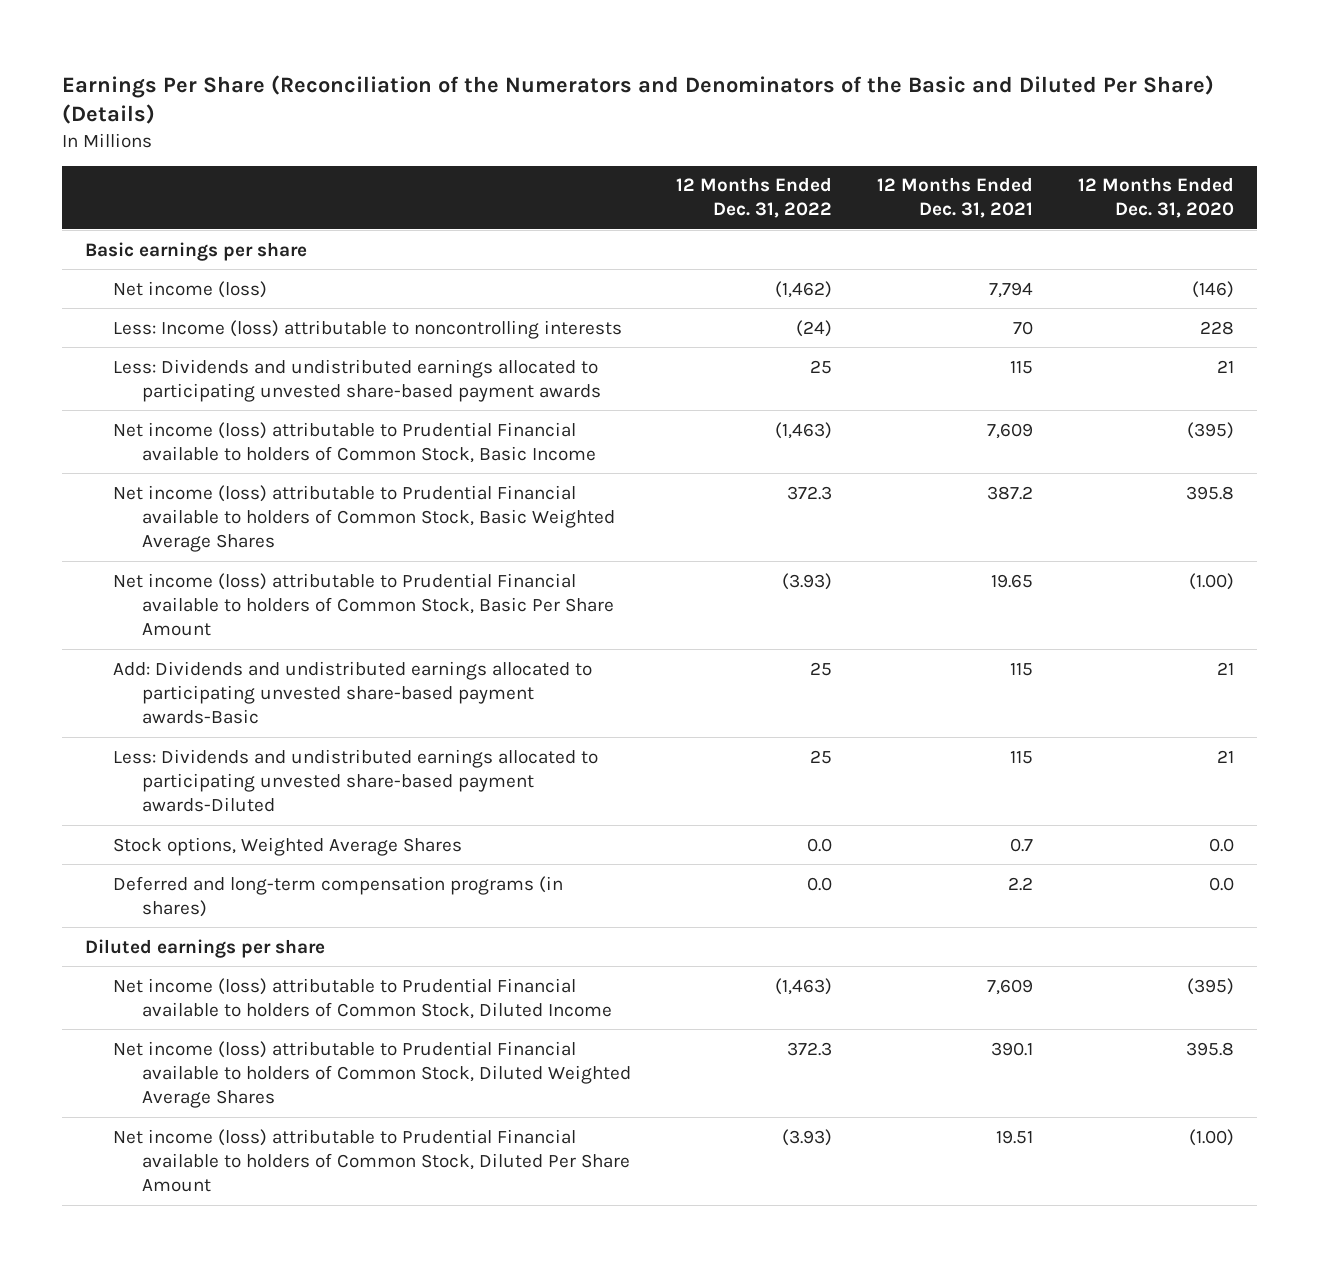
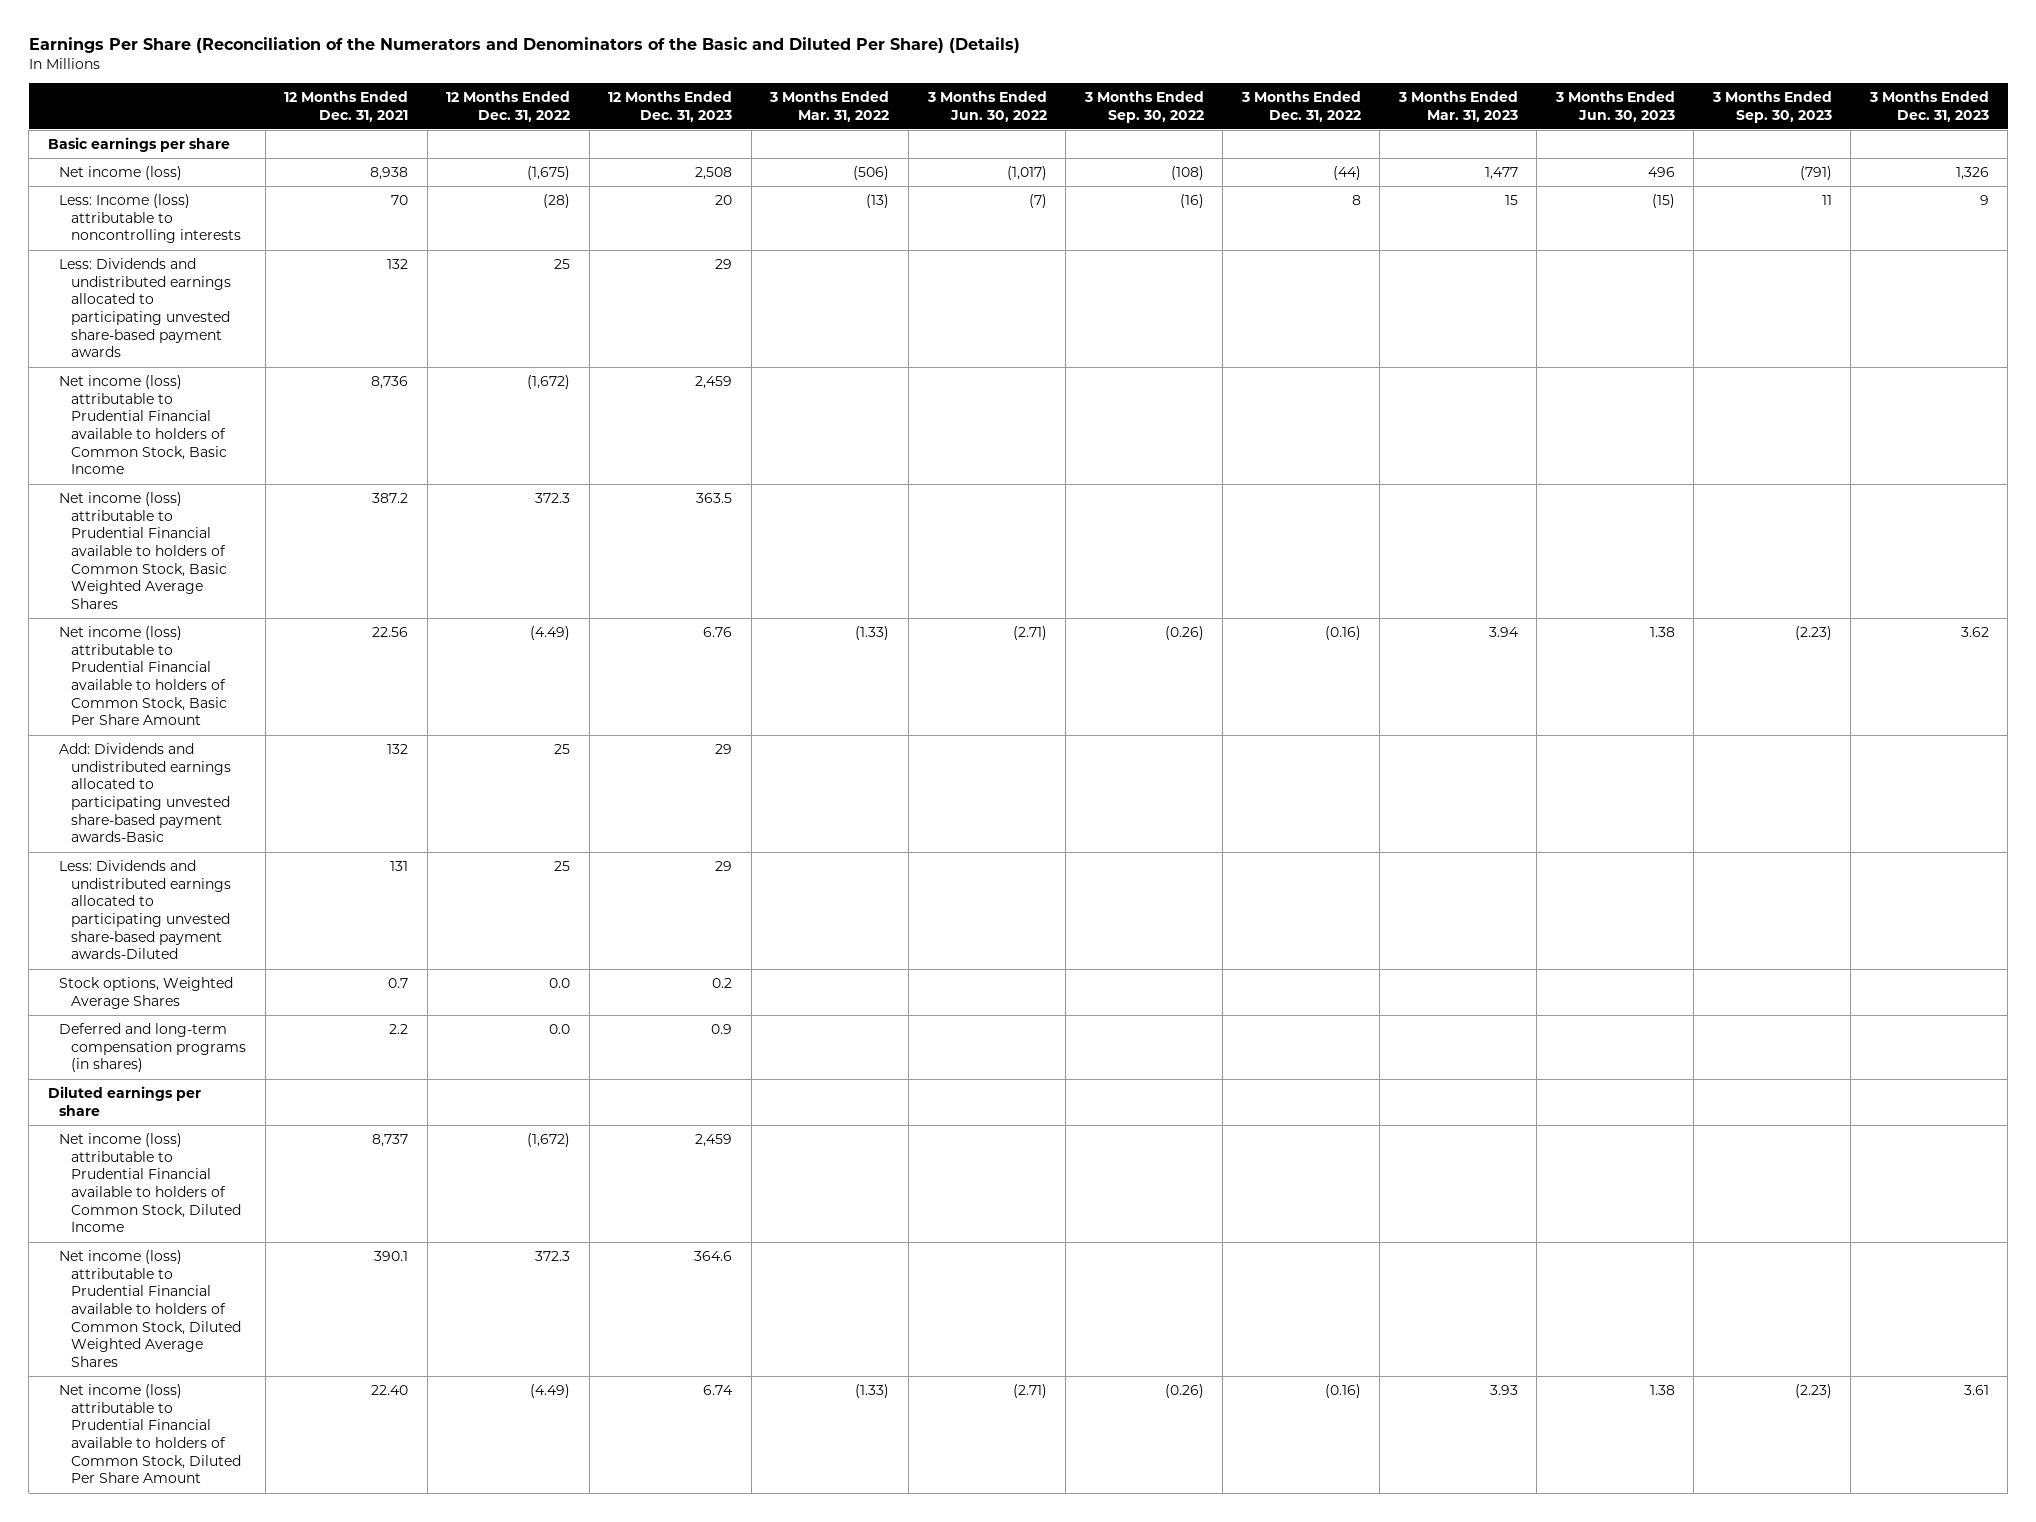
- | 12 Months Ended Dec. 31, 2022 | 12 Months Ended Dec. 31, 2021 | 12 Months Ended Dec. 31, 2020
+ | 12 Months Ended Dec. 31, 2021 | 12 Months Ended Dec. 31, 2022 | 12 Months Ended Dec. 31, 2023 | 3 Months Ended Mar. 31, 2022 | 3 Months Ended Jun. 30, 2022 | 3 Months Ended Sep. 30, 2022 | 3 Months Ended Dec. 31, 2022 | 3 Months Ended Mar. 31, 2023 | 3 Months Ended Jun. 30, 2023 | 3 Months Ended Sep. 30, 2023 | 3 Months Ended Dec. 31, 2023
- Net income (loss) | (1,462) | 7,794 | (146)
- Less: Income (loss) attributable to noncontrolling interests | (24) | 70 | 228
- Less: Dividends and undistributed earnings allocated to participating unvested share-based payment awards | 25 | 115 | 21
- Net income (loss) attributable to Prudential Financial available to holders of Common Stock, Basic Income | (1,463) | 7,609 | (395)
+ Net income (loss) | 8,938 | (1,675) | 2,508 | (506) | (1,017) | (108) | (44) | 1,477 | 496 | (791) | 1,326
+ Less: Income (loss) attributable to noncontrolling interests | 70 | (28) | 20 | (13) | (7) | (16) | 8 | 15 | (15) | 11 | 9
+ Less: Dividends and undistributed earnings allocated to participating unvested share-based payment awards | 132 | 25 | 29 | | | | | | | |
+ Net income (loss) attributable to Prudential Financial available to holders of Common Stock, Basic Income | 8,736 | (1,672) | 2,459 | | | | | | | |
- Net income (loss) attributable to Prudential Financial available to holders of Common Stock, Basic Per Share Amount | (3.93) | 19.65 | (1.00)
- Add: Dividends and undistributed earnings allocated to participating unvested share-based payment awards-Basic | 25 | 115 | 21
- Less: Dividends and undistributed earnings allocated to participating unvested share-based payment awards-Diluted | 25 | 115 | 21
+ Net income (loss) attributable to Prudential Financial available to holders of Common Stock, Basic Per Share Amount | 22.56 | (4.49) | 6.76 | (1.33) | (2.71) | (0.26) | (0.16) | 3.94 | 1.38 | (2.23) | 3.62
+ Add: Dividends and undistributed earnings allocated to participating unvested share-based payment awards-Basic | 132 | 25 | 29 | | | | | | | |
+ Less: Dividends and undistributed earnings allocated to participating unvested share-based payment awards-Diluted | 131 | 25 | 29 | | | | | | | |
- Net income (loss) attributable to Prudential Financial available to holders of Common Stock, Diluted Income | (1,463) | 7,609 | (395)
+ Net income (loss) attributable to Prudential Financial available to holders of Common Stock, Diluted Income | 8,737 | (1,672) | 2,459 | | | | | | | |
- Net income (loss) attributable to Prudential Financial available to holders of Common Stock, Diluted Per Share Amount | (3.93) | 19.51 | (1.00)
+ Net income (loss) attributable to Prudential Financial available to holders of Common Stock, Diluted Per Share Amount | 22.40 | (4.49) | 6.74 | (1.33) | (2.71) | (0.26) | (0.16) | 3.93 | 1.38 | (2.23) | 3.61

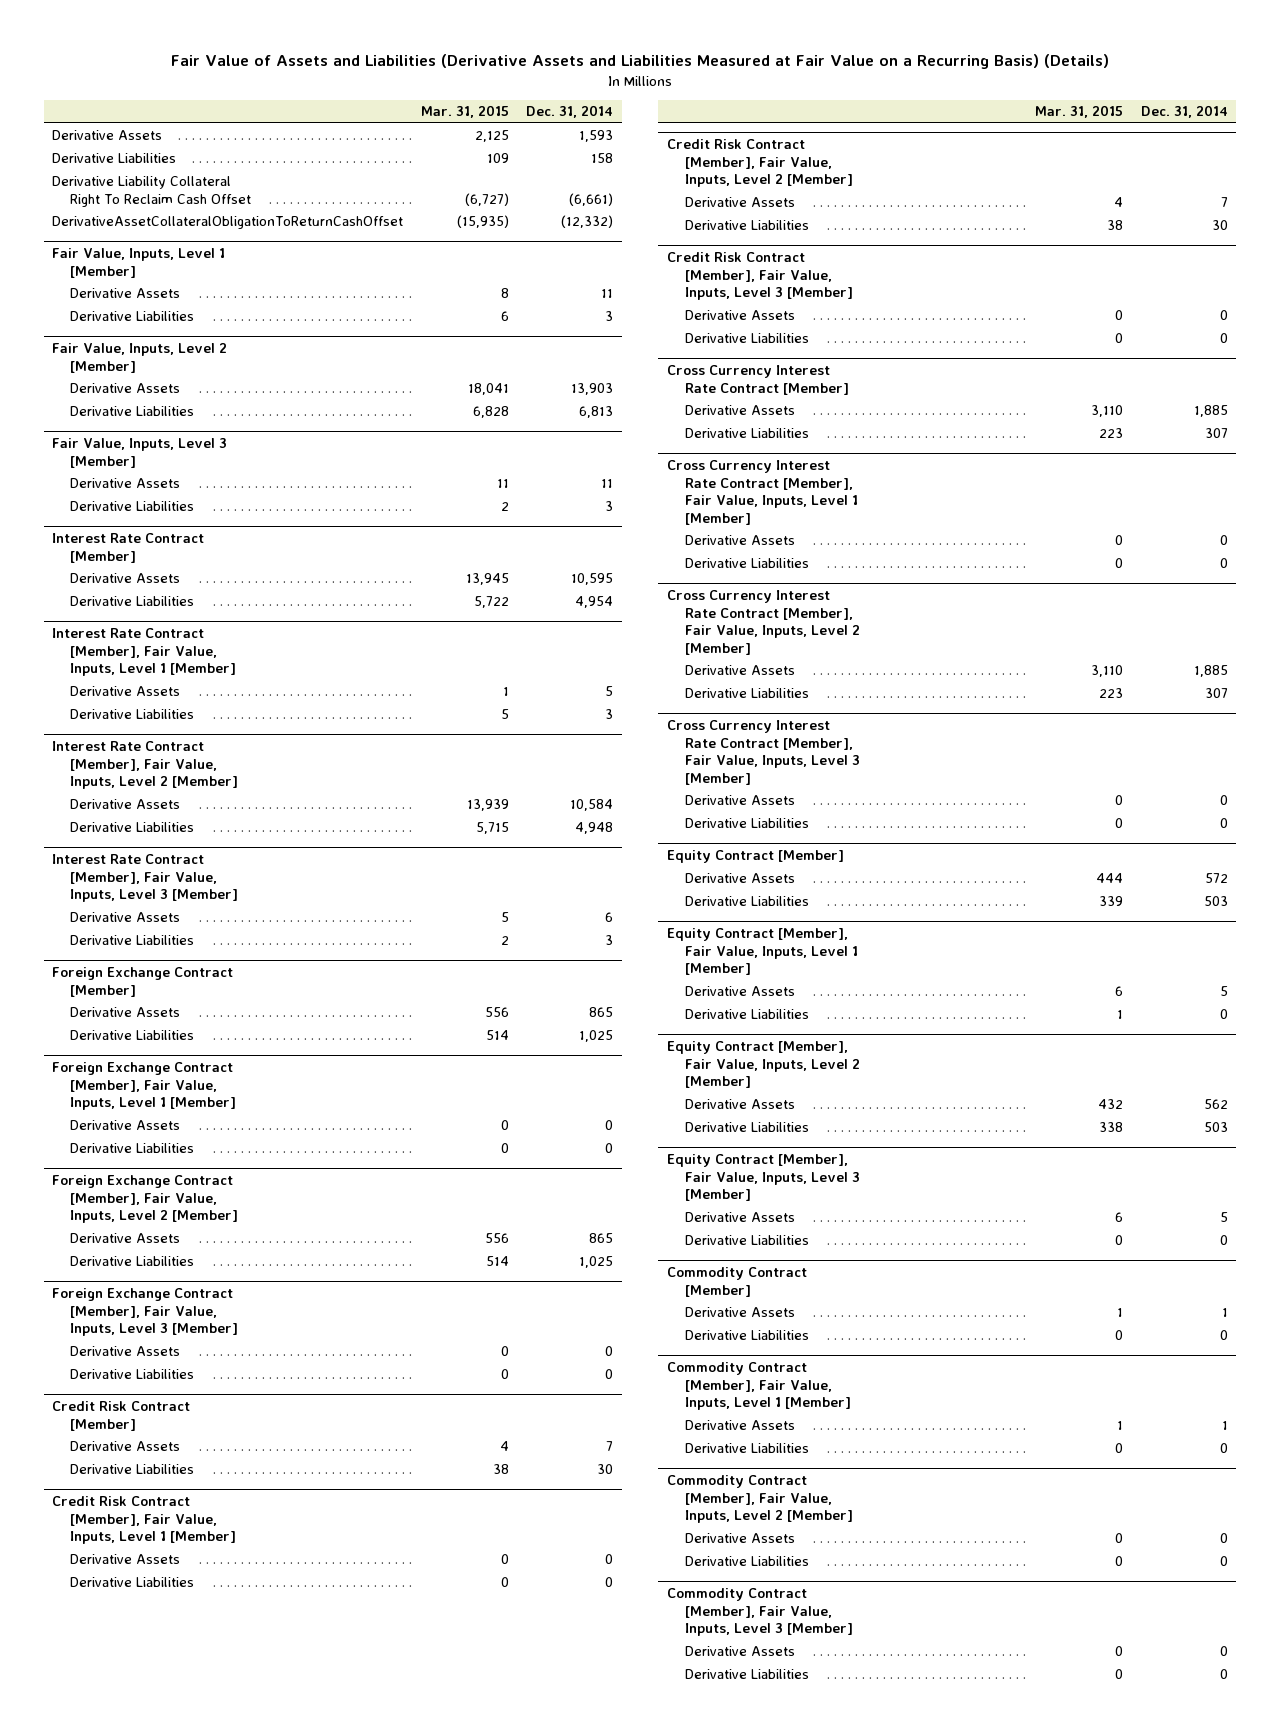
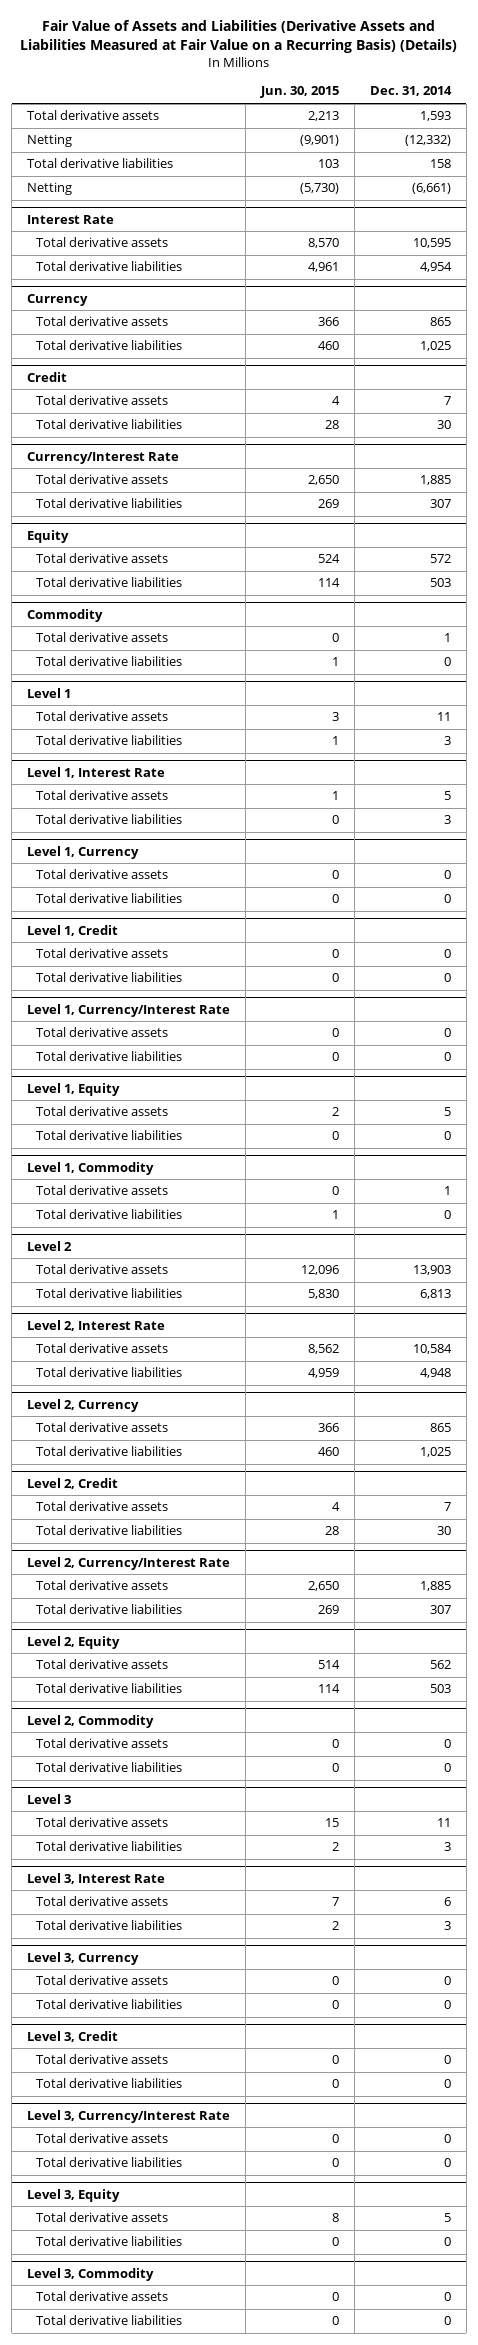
- | Mar. 31, 2015 | Dec. 31, 2014
+ | Jun. 30, 2015 | Dec. 31, 2014
- Derivative Assets | 2,125 | 1,593
- Derivative Liabilities | 109 | 158
- Derivative Liability Collateral Right To Reclaim Cash Offset | (6,727) | (6,661)
- DerivativeAssetCollateralObligationToReturnCashOffset | (15,935) | (12,332)
- Fair Value, Inputs, Level 1 [Member]
- Derivative Assets | 8 | 11
- Derivative Liabilities | 6 | 3
- Fair Value, Inputs, Level 2 [Member]
- Derivative Assets | 18,041 | 13,903
- Derivative Liabilities | 6,828 | 6,813
- Fair Value, Inputs, Level 3 [Member]
- Derivative Assets | 11 | 11
- Derivative Liabilities | 2 | 3
- Interest Rate Contract [Member]
- Derivative Assets | 13,945 | 10,595
- Derivative Liabilities | 5,722 | 4,954
- Interest Rate Contract [Member], Fair Value, Inputs, Level 1 [Member]
- Derivative Assets | 1 | 5
- Derivative Liabilities | 5 | 3
- Interest Rate Contract [Member], Fair Value, Inputs, Level 2 [Member]
- Derivative Assets | 13,939 | 10,584
- Derivative Liabilities | 5,715 | 4,948
- Interest Rate Contract [Member], Fair Value, Inputs, Level 3 [Member]
- Derivative Assets | 5 | 6
- Derivative Liabilities | 2 | 3
- Foreign Exchange Contract [Member]
- Derivative Assets | 556 | 865
- Derivative Liabilities | 514 | 1,025
- Foreign Exchange Contract [Member], Fair Value, Inputs, Level 1 [Member]
- Derivative Assets | 0 | 0
- Derivative Liabilities | 0 | 0
- Foreign Exchange Contract [Member], Fair Value, Inputs, Level 2 [Member]
- Derivative Assets | 556 | 865
- Derivative Liabilities | 514 | 1,025
- Foreign Exchange Contract [Member], Fair Value, Inputs, Level 3 [Member]
- Derivative Assets | 0 | 0
- Derivative Liabilities | 0 | 0
- Credit Risk Contract [Member]
- Derivative Assets | 4 | 7
- Derivative Liabilities | 38 | 30
- Credit Risk Contract [Member], Fair Value, Inputs, Level 1 [Member]
- Derivative Assets | 0 | 0
- Derivative Liabilities | 0 | 0
- Credit Risk Contract [Member], Fair Value, Inputs, Level 2 [Member]
- Derivative Assets | 4 | 7
- Derivative Liabilities | 38 | 30
- Credit Risk Contract [Member], Fair Value, Inputs, Level 3 [Member]
- Derivative Assets | 0 | 0
- Derivative Liabilities | 0 | 0
- Cross Currency Interest Rate Contract [Member]
- Derivative Assets | 3,110 | 1,885
- Derivative Liabilities | 223 | 307
- Cross Currency Interest Rate Contract [Member], Fair Value, Inputs, Level 1 [Member]
- Derivative Assets | 0 | 0
- Derivative Liabilities | 0 | 0
- Cross Currency Interest Rate Contract [Member], Fair Value, Inputs, Level 2 [Member]
- Derivative Assets | 3,110 | 1,885
- Derivative Liabilities | 223 | 307
- Cross Currency Interest Rate Contract [Member], Fair Value, Inputs, Level 3 [Member]
- Derivative Assets | 0 | 0
- Derivative Liabilities | 0 | 0
- Equity Contract [Member]
- Derivative Assets | 444 | 572
- Derivative Liabilities | 339 | 503
- Equity Contract [Member], Fair Value, Inputs, Level 1 [Member]
- Derivative Assets | 6 | 5
- Derivative Liabilities | 1 | 0
- Equity Contract [Member], Fair Value, Inputs, Level 2 [Member]
- Derivative Assets | 432 | 562
- Derivative Liabilities | 338 | 503
- Equity Contract [Member], Fair Value, Inputs, Level 3 [Member]
- Derivative Assets | 6 | 5
- Derivative Liabilities | 0 | 0
- Commodity Contract [Member]
- Derivative Assets | 1 | 1
- Derivative Liabilities | 0 | 0
- Commodity Contract [Member], Fair Value, Inputs, Level 1 [Member]
- Derivative Assets | 1 | 1
- Derivative Liabilities | 0 | 0
- Commodity Contract [Member], Fair Value, Inputs, Level 2 [Member]
- Derivative Assets | 0 | 0
- Derivative Liabilities | 0 | 0
- Commodity Contract [Member], Fair Value, Inputs, Level 3 [Member]
- Derivative Assets | 0 | 0
- Derivative Liabilities | 0 | 0
+ Total derivative assets | 2,213 | 1,593
+ Netting | (9,901) | (12,332)
+ Total derivative liabilities | 103 | 158
+ Netting | (5,730) | (6,661)
+ Interest Rate
+ Total derivative assets | 8,570 | 10,595
+ Total derivative liabilities | 4,961 | 4,954
+ Currency
+ Total derivative assets | 366 | 865
+ Total derivative liabilities | 460 | 1,025
+ Credit
+ Total derivative assets | 4 | 7
+ Total derivative liabilities | 28 | 30
+ Currency/Interest Rate
+ Total derivative assets | 2,650 | 1,885
+ Total derivative liabilities | 269 | 307
+ Equity
+ Total derivative assets | 524 | 572
+ Total derivative liabilities | 114 | 503
+ Commodity
+ Total derivative assets | 0 | 1
+ Total derivative liabilities | 1 | 0
+ Level 1
+ Total derivative assets | 3 | 11
+ Total derivative liabilities | 1 | 3
+ Level 1, Interest Rate
+ Total derivative assets | 1 | 5
+ Total derivative liabilities | 0 | 3
+ Level 1, Currency
+ Total derivative assets | 0 | 0
+ Total derivative liabilities | 0 | 0
+ Level 1, Credit
+ Total derivative assets | 0 | 0
+ Total derivative liabilities | 0 | 0
+ Level 1, Currency/Interest Rate
+ Total derivative assets | 0 | 0
+ Total derivative liabilities | 0 | 0
+ Level 1, Equity
+ Total derivative assets | 2 | 5
+ Total derivative liabilities | 0 | 0
+ Level 1, Commodity
+ Total derivative assets | 0 | 1
+ Total derivative liabilities | 1 | 0
+ Level 2
+ Total derivative assets | 12,096 | 13,903
+ Total derivative liabilities | 5,830 | 6,813
+ Level 2, Interest Rate
+ Total derivative assets | 8,562 | 10,584
+ Total derivative liabilities | 4,959 | 4,948
+ Level 2, Currency
+ Total derivative assets | 366 | 865
+ Total derivative liabilities | 460 | 1,025
+ Level 2, Credit
+ Total derivative assets | 4 | 7
+ Total derivative liabilities | 28 | 30
+ Level 2, Currency/Interest Rate
+ Total derivative assets | 2,650 | 1,885
+ Total derivative liabilities | 269 | 307
+ Level 2, Equity
+ Total derivative assets | 514 | 562
+ Total derivative liabilities | 114 | 503
+ Level 2, Commodity
+ Total derivative assets | 0 | 0
+ Total derivative liabilities | 0 | 0
+ Level 3
+ Total derivative assets | 15 | 11
+ Total derivative liabilities | 2 | 3
+ Level 3, Interest Rate
+ Total derivative assets | 7 | 6
+ Total derivative liabilities | 2 | 3
+ Level 3, Currency
+ Total derivative assets | 0 | 0
+ Total derivative liabilities | 0 | 0
+ Level 3, Credit
+ Total derivative assets | 0 | 0
+ Total derivative liabilities | 0 | 0
+ Level 3, Currency/Interest Rate
+ Total derivative assets | 0 | 0
+ Total derivative liabilities | 0 | 0
+ Level 3, Equity
+ Total derivative assets | 8 | 5
+ Total derivative liabilities | 0 | 0
+ Level 3, Commodity
+ Total derivative assets | 0 | 0
+ Total derivative liabilities | 0 | 0

